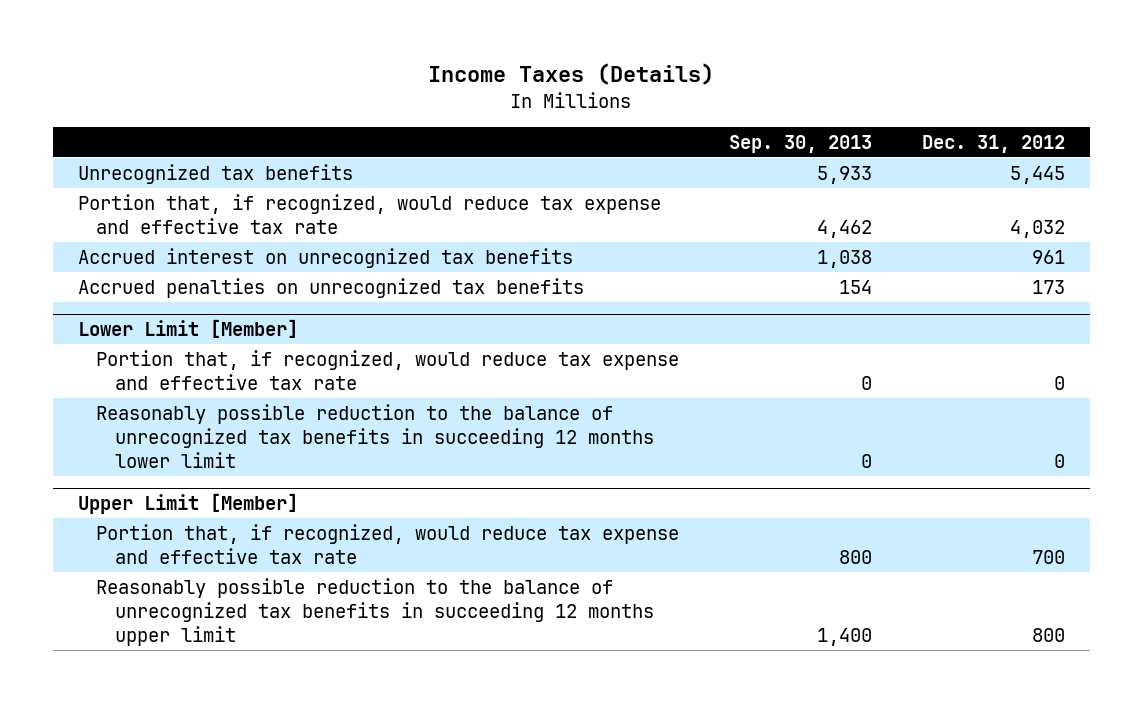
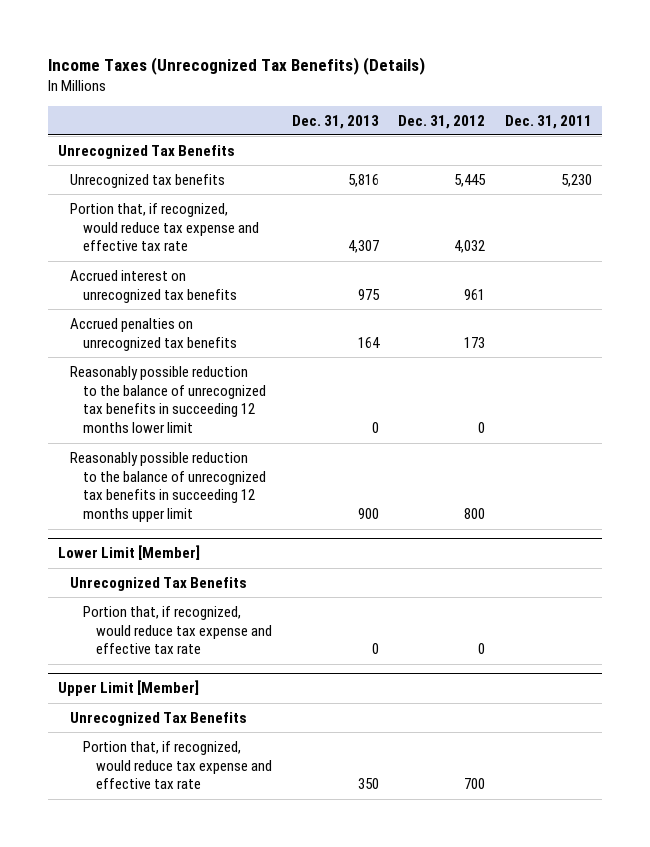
- Income Taxes (Details)
+ Income Taxes (Unrecognized Tax Benefits) (Details)
- | Sep. 30, 2013 | Dec. 31, 2012
+ | Dec. 31, 2013 | Dec. 31, 2012 | Dec. 31, 2011
+ Unrecognized Tax Benefits
+ Reasonably possible reduction to the balance of unrecognized tax benefits in succeeding 12 months lower limit | 0 | 0 |
+ Reasonably possible reduction to the balance of unrecognized tax benefits in succeeding 12 months upper limit | 900 | 800 |
@ Lower Limit [Member]
+ Unrecognized Tax Benefits
- Reasonably possible reduction to the balance of unrecognized tax benefits in succeeding 12 months lower limit | 0 | 0
@ Upper Limit [Member]
+ Unrecognized Tax Benefits
- Reasonably possible reduction to the balance of unrecognized tax benefits in succeeding 12 months upper limit | 1,400 | 800

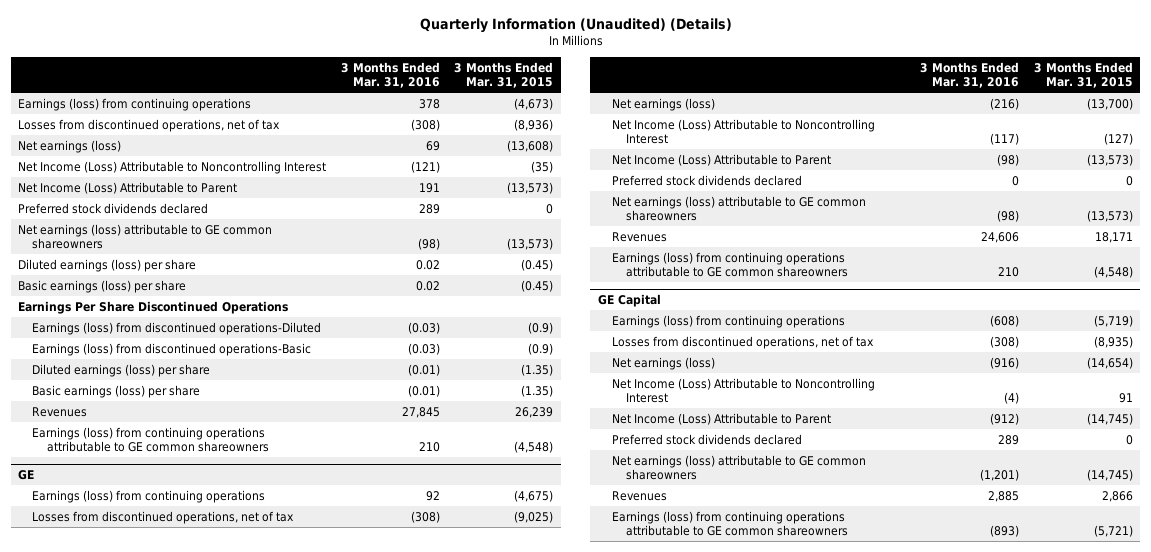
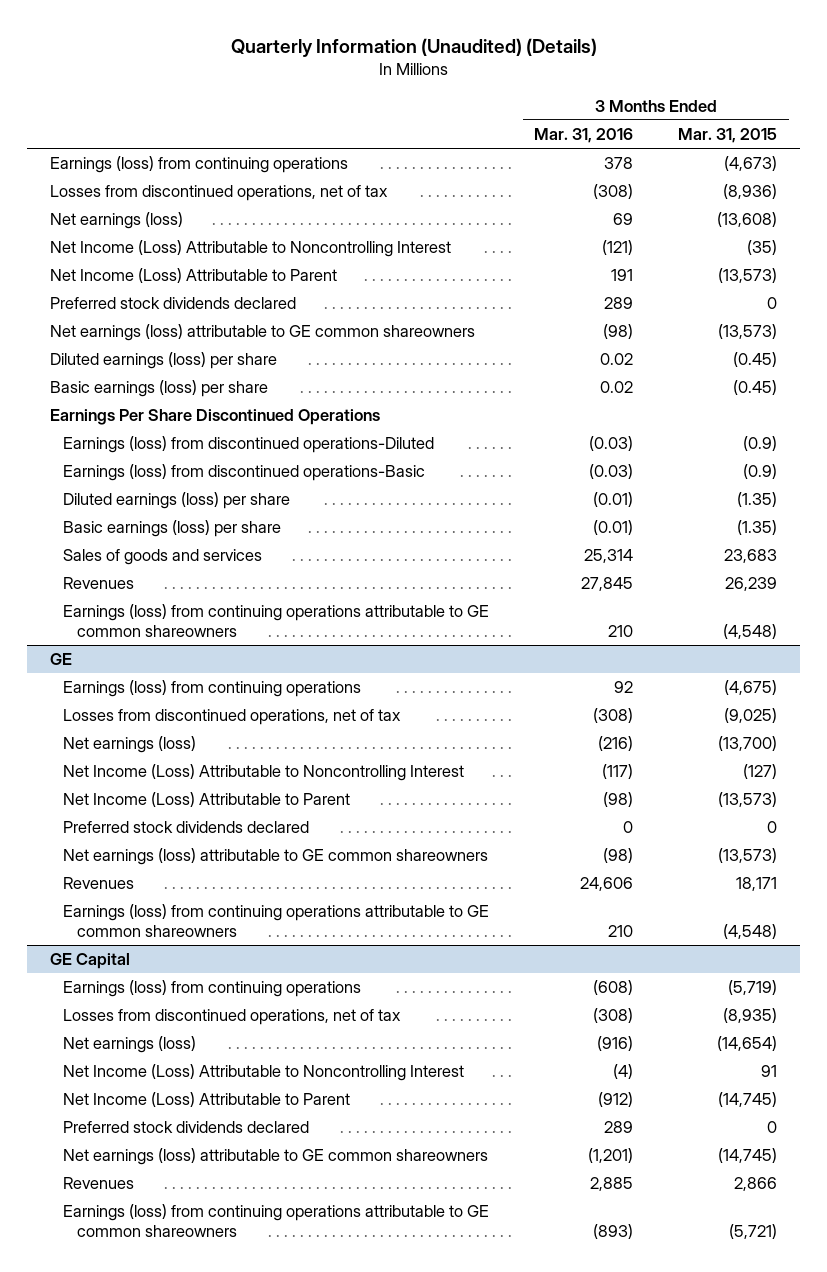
+ Sales of goods and services | 25,314 | 23,683

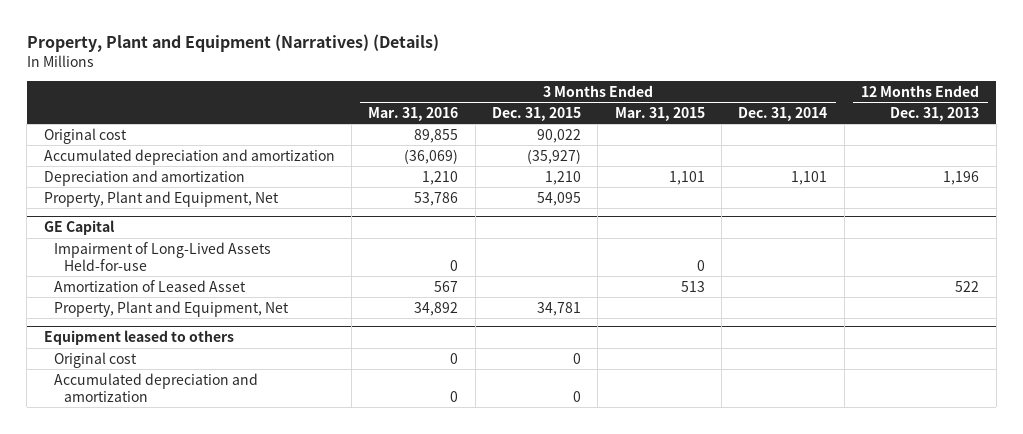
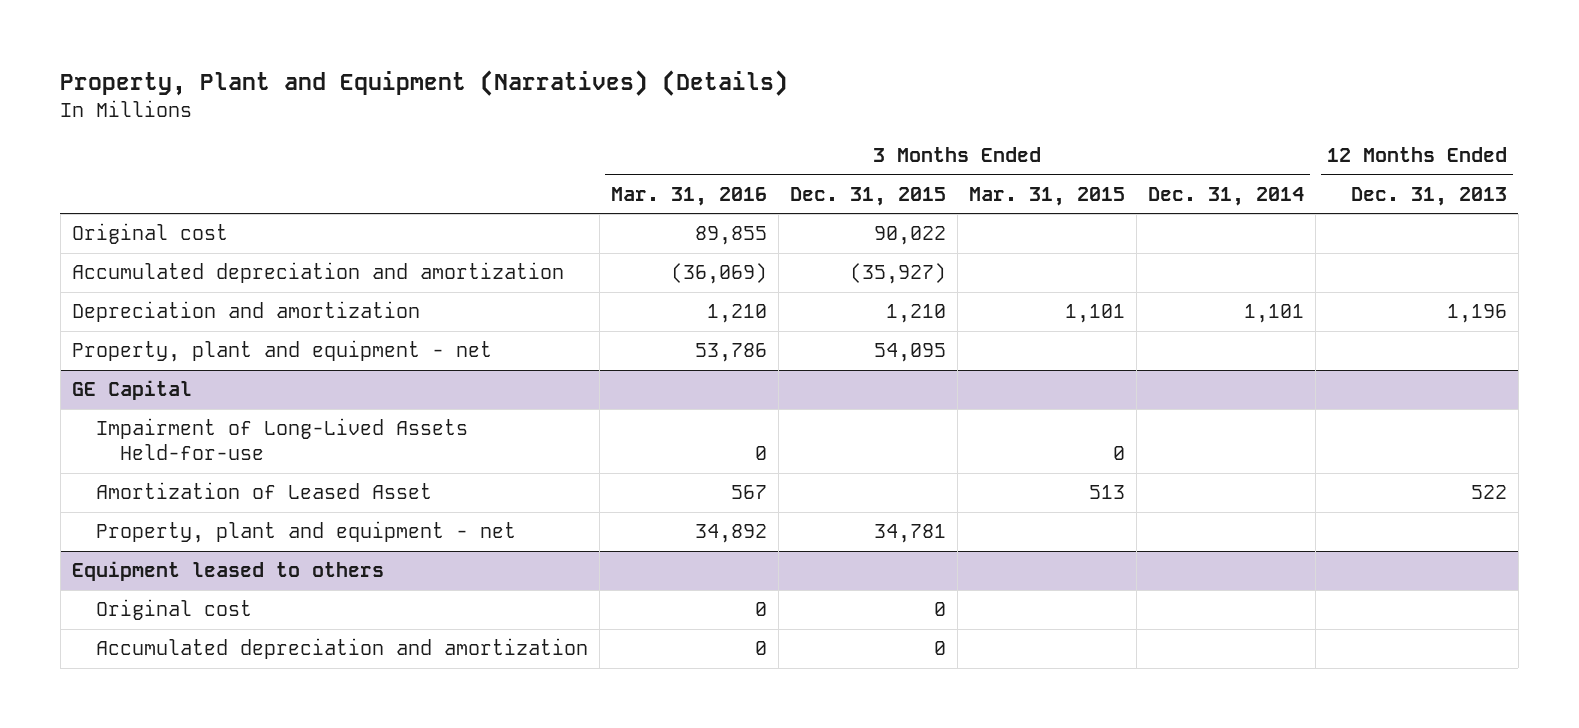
- Property, Plant and Equipment, Net | 53,786 | 54,095 | | |
+ Property, plant and equipment - net | 53,786 | 54,095 | | |
@ GE Capital
- Property, Plant and Equipment, Net | 34,892 | 34,781 | | |
+ Property, plant and equipment - net | 34,892 | 34,781 | | |

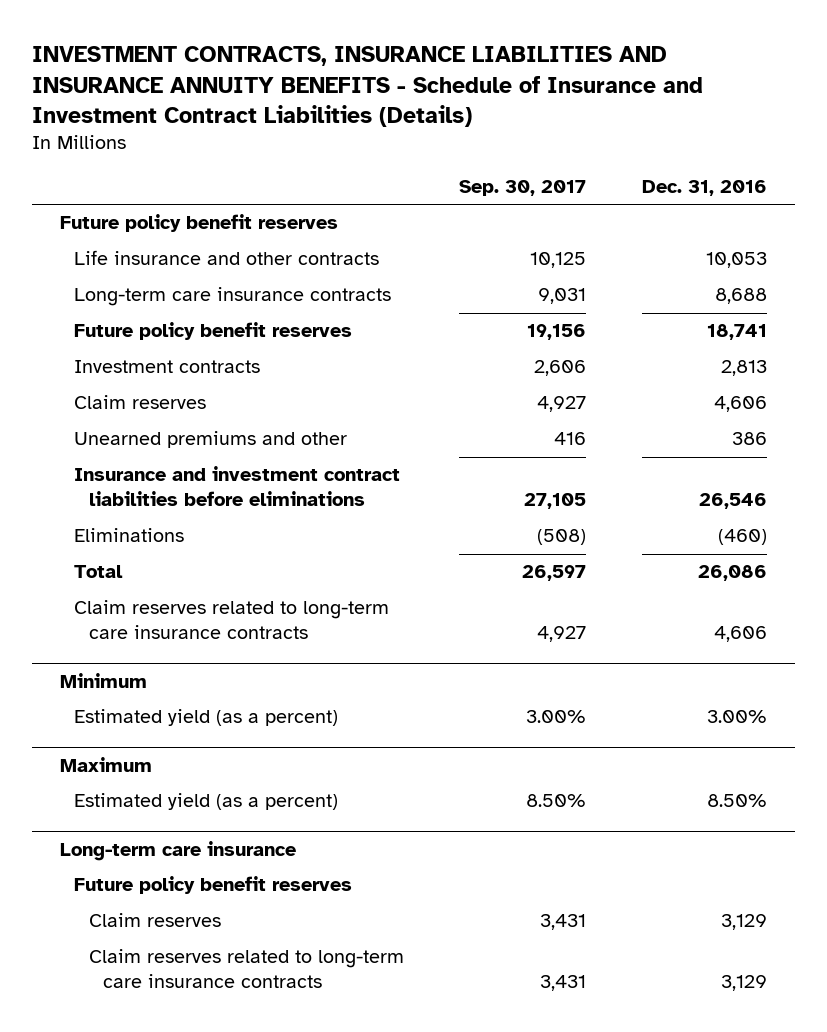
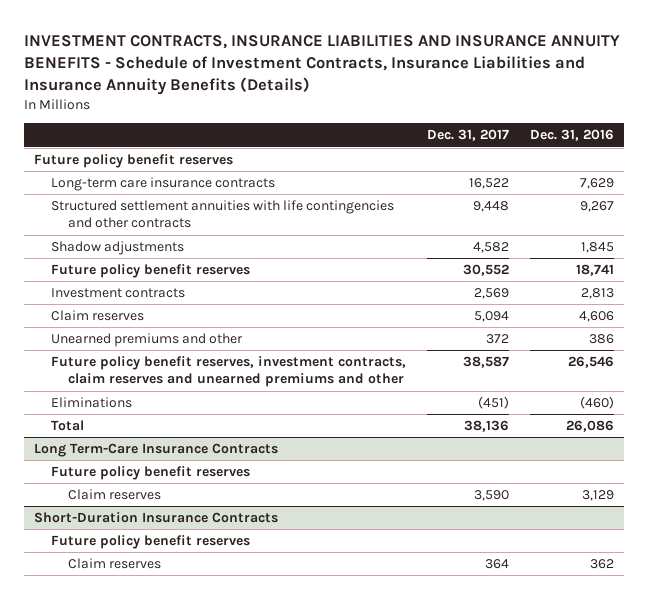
- INVESTMENT CONTRACTS, INSURANCE LIABILITIES AND INSURANCE ANNUITY BENEFITS - Schedule of Insurance and Investment Contract Liabilities (Details)
+ INVESTMENT CONTRACTS, INSURANCE LIABILITIES AND INSURANCE ANNUITY BENEFITS - Schedule of Investment Contracts, Insurance Liabilities and Insurance Annuity Benefits (Details)
- | Sep. 30, 2017 | Dec. 31, 2016
+ | Dec. 31, 2017 | Dec. 31, 2016
- Life insurance and other contracts | 10,125 | 10,053
- Long-term care insurance contracts | 9,031 | 8,688
+ Long-term care insurance contracts | 16,522 | 7,629
+ Structured settlement annuities with life contingencies and other contracts | 9,448 | 9,267
+ Shadow adjustments | 4,582 | 1,845
- Insurance and investment contract liabilities before eliminations | 27,105 | 26,546
+ Future policy benefit reserves, investment contracts, claim reserves and unearned premiums and other | 38,587 | 26,546
- Claim reserves related to long-term care insurance contracts | 4,927 | 4,606
- Minimum
- Estimated yield (as a percent) | 3.00% | 3.00%
- Maximum
- Estimated yield (as a percent) | 8.50% | 8.50%
- Long-term care insurance
+ Long Term-Care Insurance Contracts
- Claim reserves related to long-term care insurance contracts | 3,431 | 3,129
+ Short-Duration Insurance Contracts
+ Future policy benefit reserves
+ Claim reserves | 364 | 362

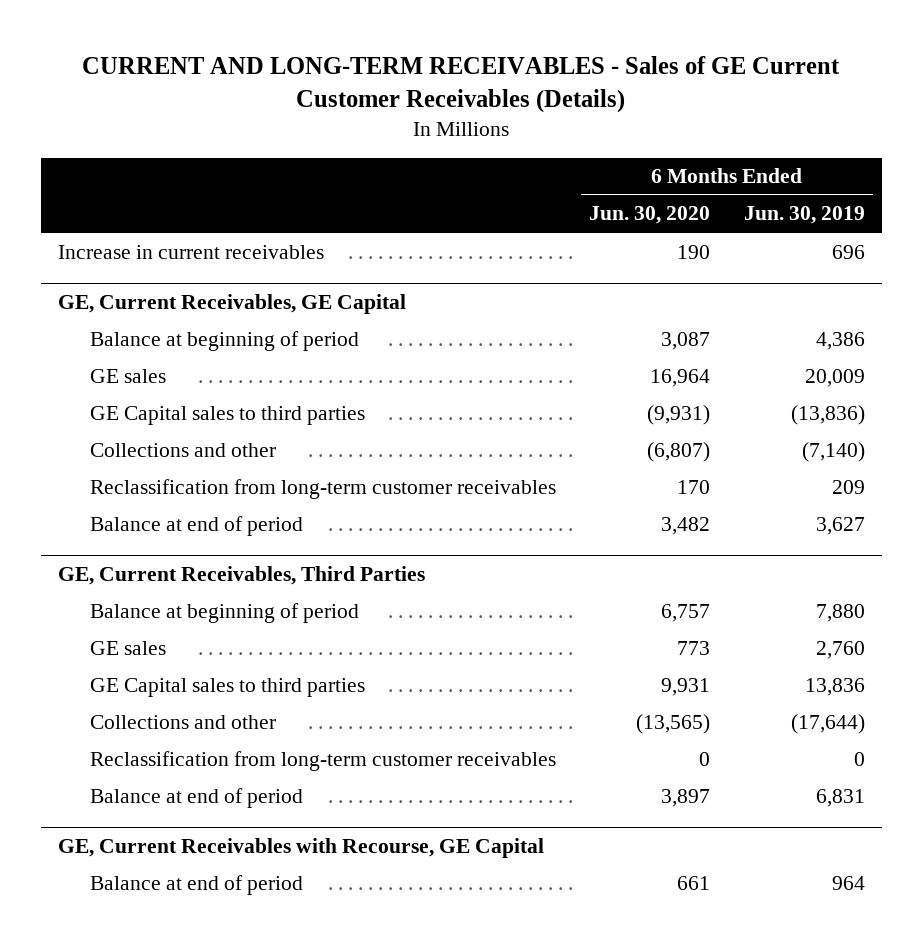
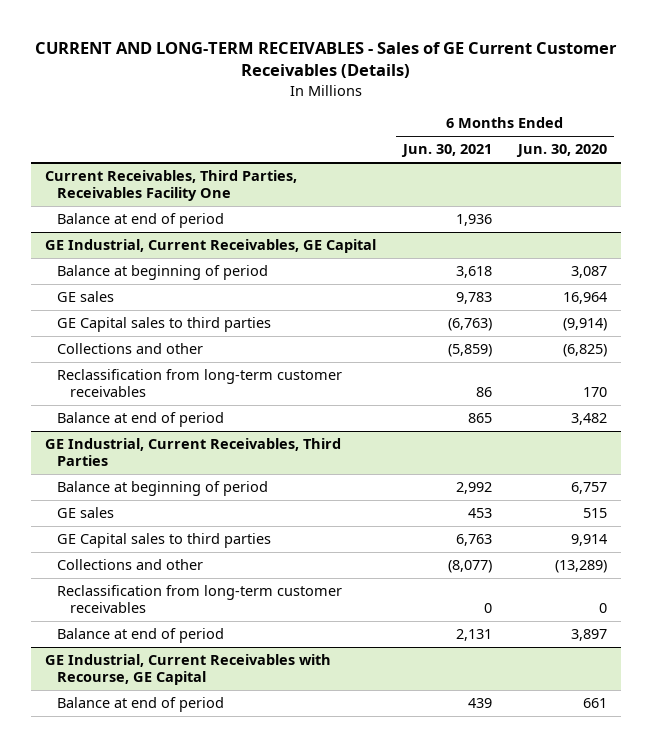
- | 6 Months Ended Jun. 30, 2020 | 6 Months Ended Jun. 30, 2019
+ | 6 Months Ended Jun. 30, 2021 | 6 Months Ended Jun. 30, 2020
- Increase in current receivables | 190 | 696
- GE, Current Receivables, GE Capital
+ Current Receivables, Third Parties, Receivables Facility One
+ Balance at end of period | 1,936 |
+ GE Industrial, Current Receivables, GE Capital
- GE Capital sales to third parties | (9,931) | (13,836)
- Collections and other | (6,807) | (7,140)
+ GE Capital sales to third parties | (6,763) | (9,914)
+ Collections and other | (5,859) | (6,825)
- GE, Current Receivables, Third Parties
+ GE Industrial, Current Receivables, Third Parties
- GE sales | 773 | 2,760
- GE Capital sales to third parties | 9,931 | 13,836
- Collections and other | (13,565) | (17,644)
+ GE sales | 453 | 515
+ GE Capital sales to third parties | 6,763 | 9,914
+ Collections and other | (8,077) | (13,289)
- GE, Current Receivables with Recourse, GE Capital
+ GE Industrial, Current Receivables with Recourse, GE Capital

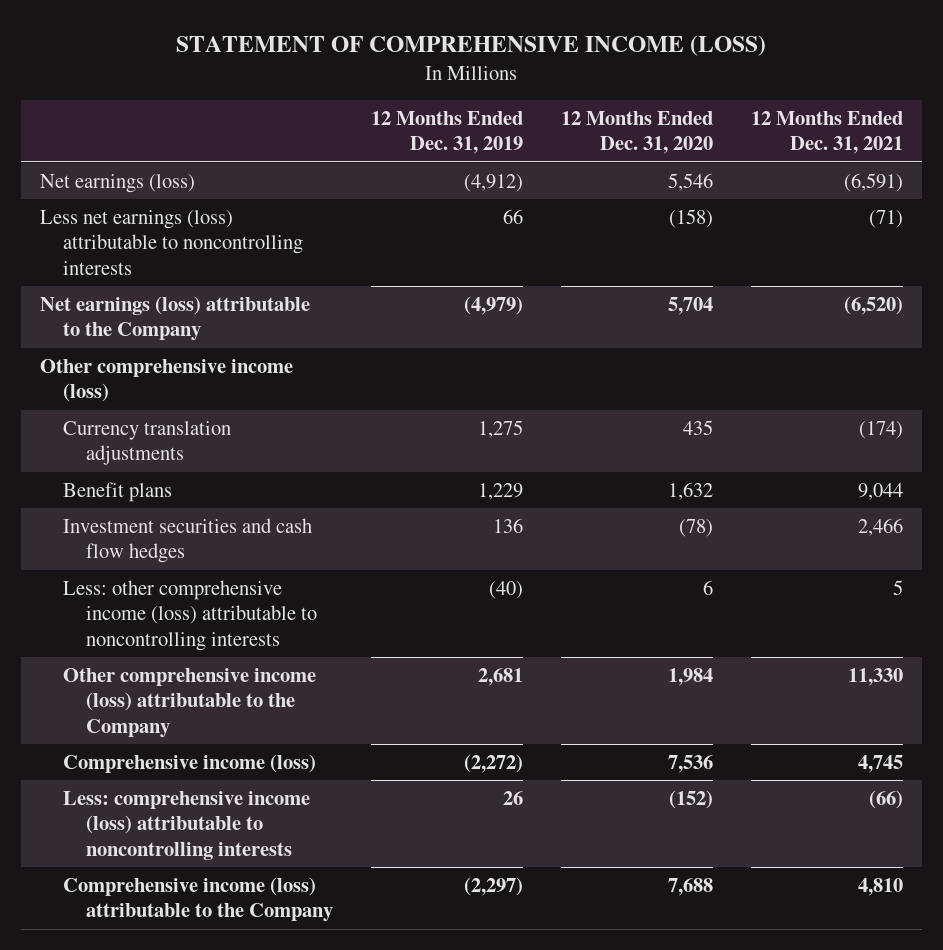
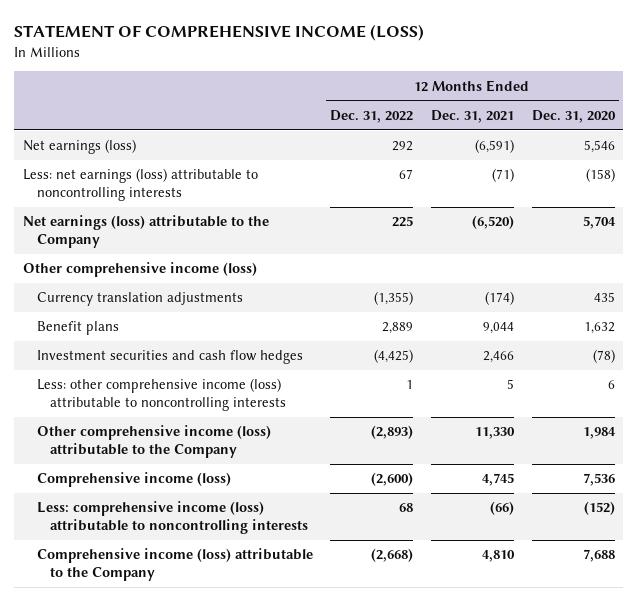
- | 12 Months Ended Dec. 31, 2019 | 12 Months Ended Dec. 31, 2020 | 12 Months Ended Dec. 31, 2021
+ | 12 Months Ended Dec. 31, 2022 | 12 Months Ended Dec. 31, 2021 | 12 Months Ended Dec. 31, 2020
- Less net earnings (loss) attributable to noncontrolling interests | 66 | (158) | (71)
+ Less: net earnings (loss) attributable to noncontrolling interests | 67 | (71) | (158)

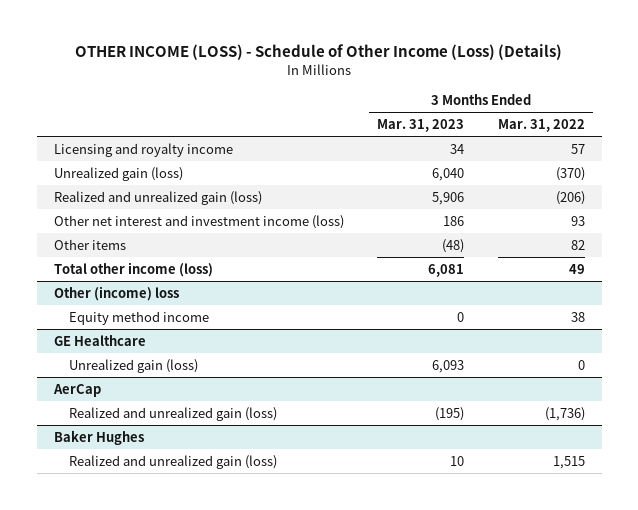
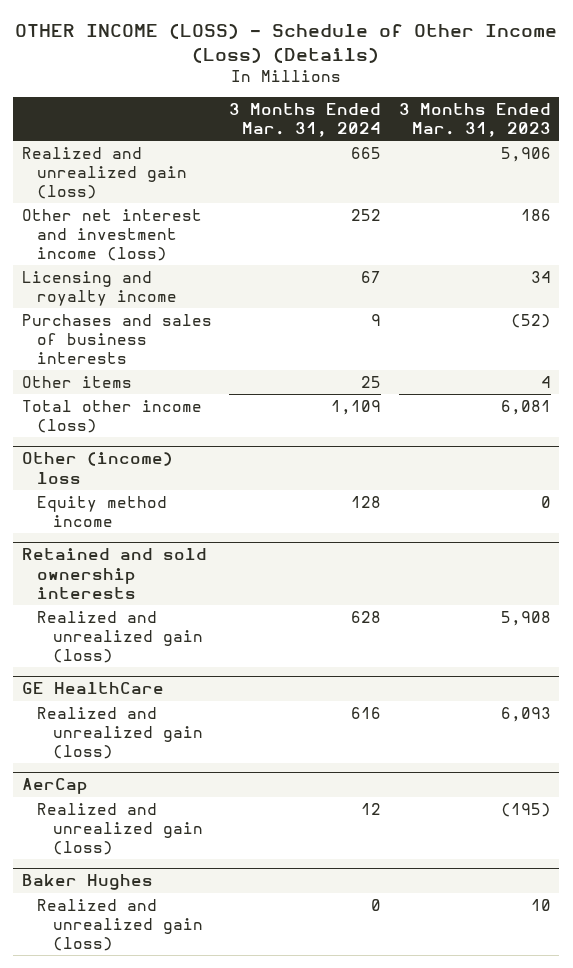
- | 3 Months Ended Mar. 31, 2023 | 3 Months Ended Mar. 31, 2022
+ | 3 Months Ended Mar. 31, 2024 | 3 Months Ended Mar. 31, 2023
- Unrealized gain (loss) | 6,040 | (370)
- Other items | (48) | 82
moved down: Licensing and royalty income | 67 | 34
+ Purchases and sales of business interests | 9 | (52)
+ Other items | 25 | 4
- GE Healthcare
- Unrealized gain (loss) | 6,093 | 0
+ Retained and sold ownership interests
+ Realized and unrealized gain (loss) | 628 | 5,908
+ GE HealthCare
+ Realized and unrealized gain (loss) | 616 | 6,093

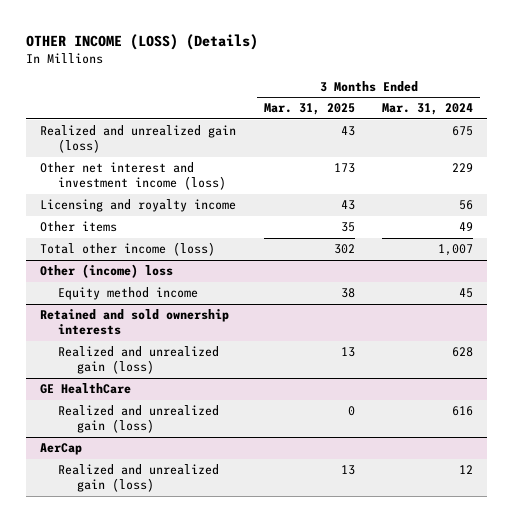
- OTHER INCOME (LOSS) - Schedule of Other Income (Loss) (Details)
+ OTHER INCOME (LOSS) (Details)
- | 3 Months Ended Mar. 31, 2024 | 3 Months Ended Mar. 31, 2023
+ | 3 Months Ended Mar. 31, 2025 | 3 Months Ended Mar. 31, 2024
- Realized and unrealized gain (loss) | 665 | 5,906
- Other net interest and investment income (loss) | 252 | 186
- Licensing and royalty income | 67 | 34
- Purchases and sales of business interests | 9 | (52)
- Other items | 25 | 4
- Total other income (loss) | 1,109 | 6,081
+ Realized and unrealized gain (loss) | 43 | 675
+ Other net interest and investment income (loss) | 173 | 229
+ Licensing and royalty income | 43 | 56
+ Other items | 35 | 49
+ Total other income (loss) | 302 | 1,007
@ Other (income) loss
- Equity method income | 128 | 0
+ Equity method income | 38 | 45
- Baker Hughes
- Realized and unrealized gain (loss) | 0 | 10

